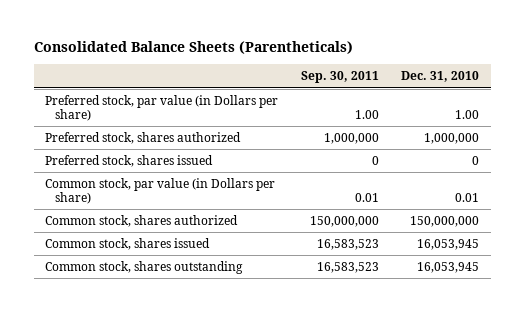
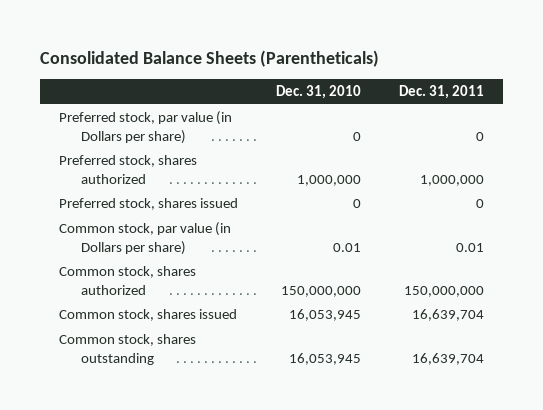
- | Sep. 30, 2011 | Dec. 31, 2010
+ | Dec. 31, 2010 | Dec. 31, 2011
- Preferred stock, par value (in Dollars per share) | 1.00 | 1.00
+ Preferred stock, par value (in Dollars per share) | 0 | 0

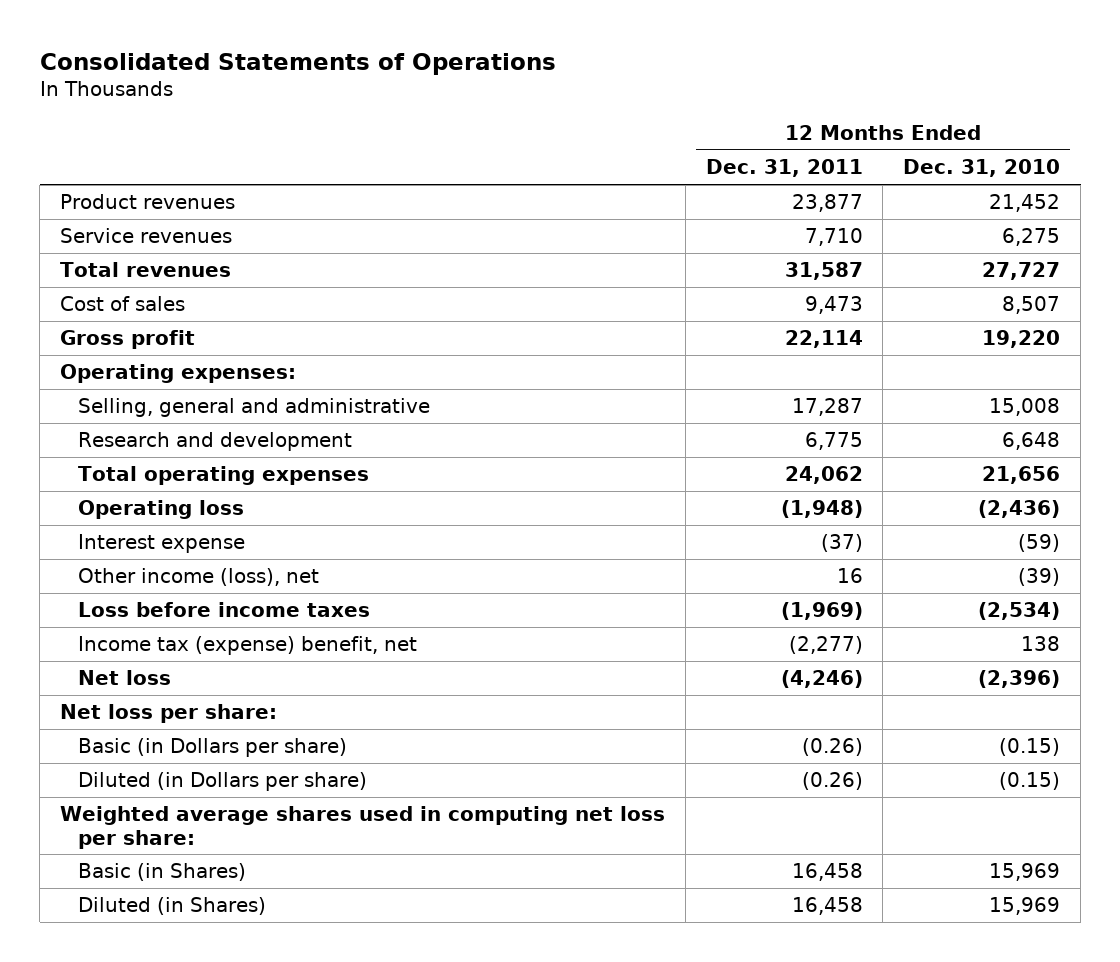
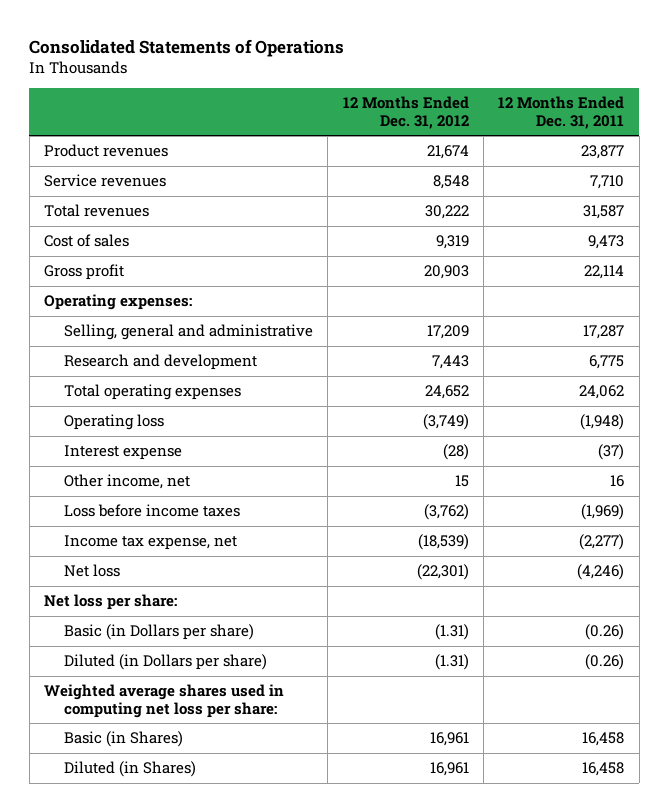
- | 12 Months Ended Dec. 31, 2011 | 12 Months Ended Dec. 31, 2010
+ | 12 Months Ended Dec. 31, 2012 | 12 Months Ended Dec. 31, 2011
- Other income (loss), net | 16 | (39)
+ Other income, net | 15 | 16
- Income tax (expense) benefit, net | (2,277) | 138
+ Income tax expense, net | (18,539) | (2,277)

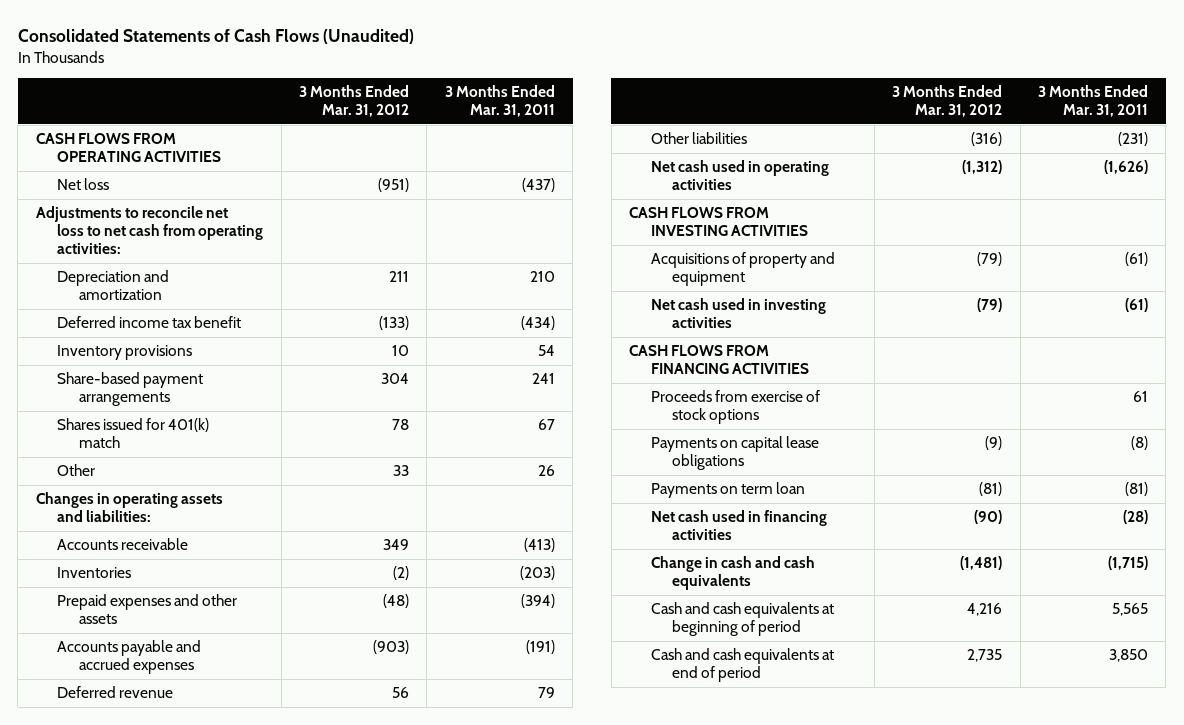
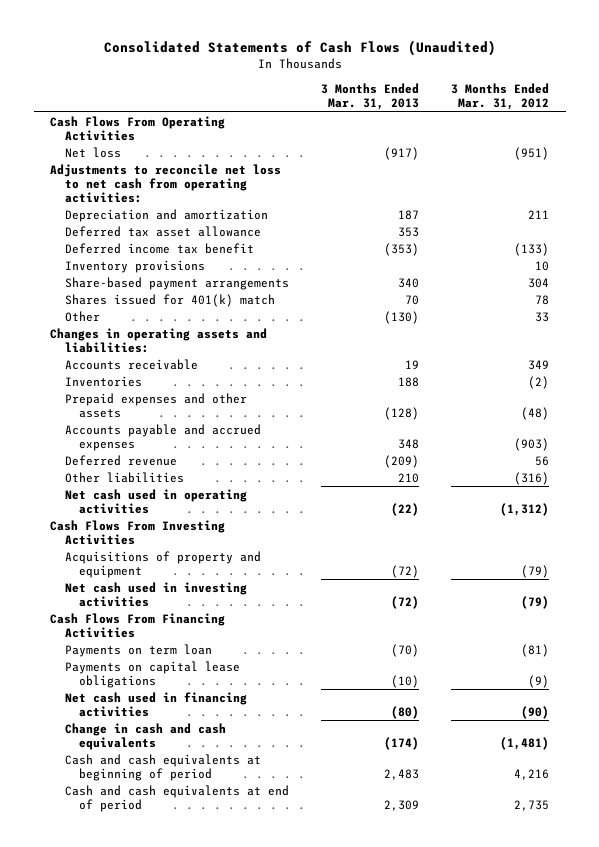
- | 3 Months Ended Mar. 31, 2012 | 3 Months Ended Mar. 31, 2011
+ | 3 Months Ended Mar. 31, 2013 | 3 Months Ended Mar. 31, 2012
- CASH FLOWS FROM OPERATING ACTIVITIES
+ Cash Flows From Operating Activities
+ Deferred tax asset allowance | 353 |
- CASH FLOWS FROM INVESTING ACTIVITIES
+ Cash Flows From Investing Activities
- CASH FLOWS FROM FINANCING ACTIVITIES
- Proceeds from exercise of stock options | | 61
+ Cash Flows From Financing Activities
moved down: Payments on capital lease obligations | (10) | (9)

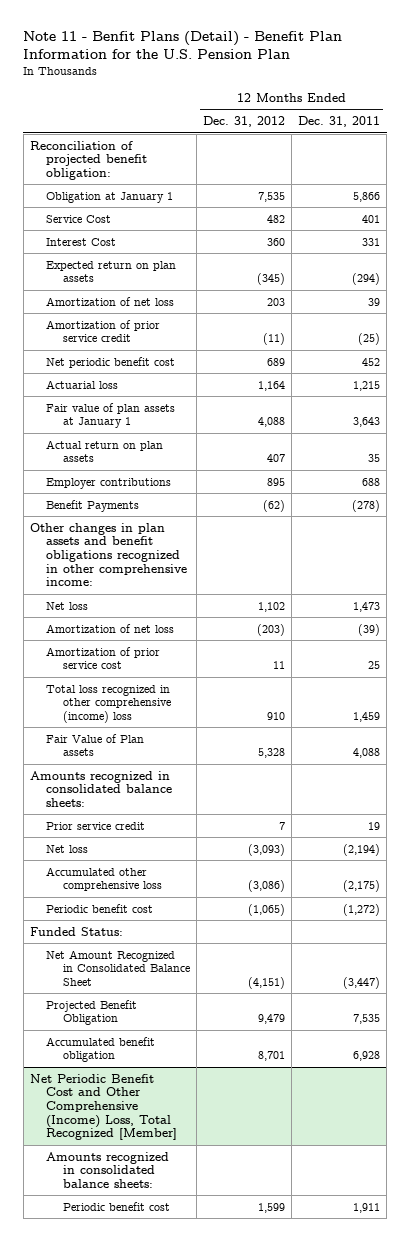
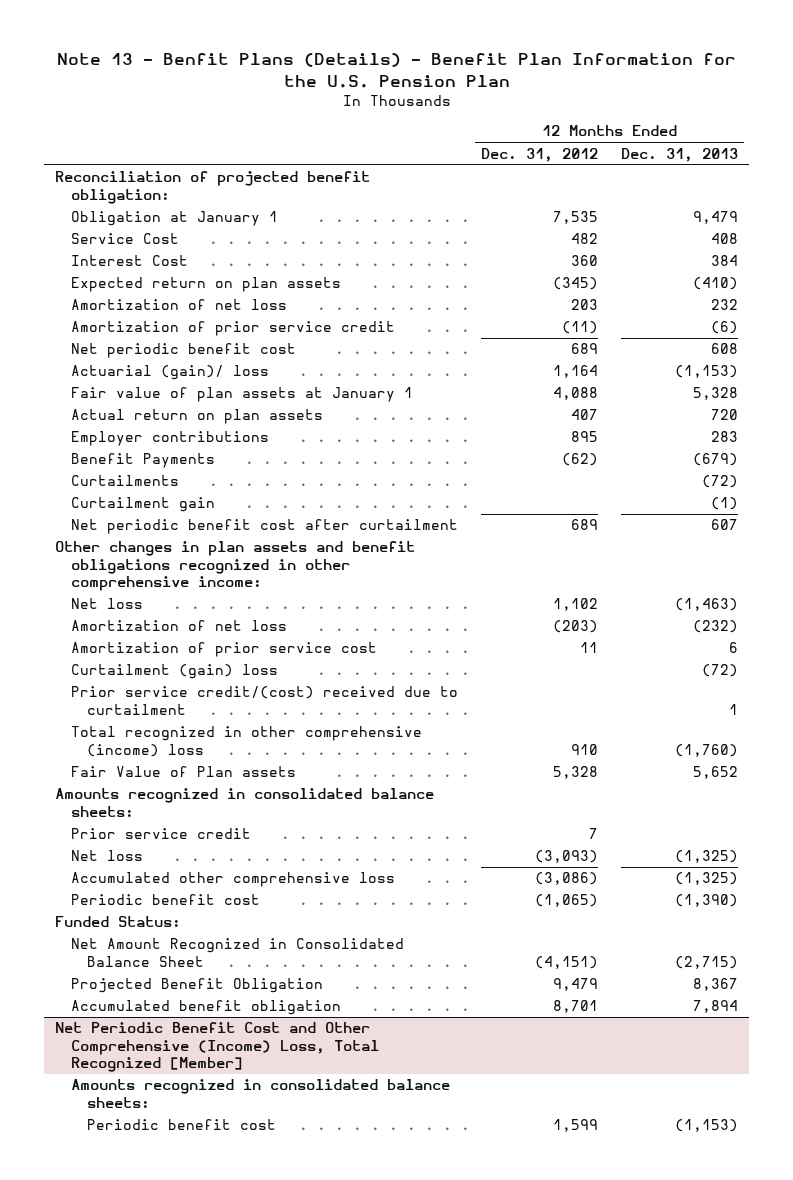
- Note 11 - Benfit Plans (Detail) - Benefit Plan Information for the U.S. Pension Plan
+ Note 13 - Benfit Plans (Details) - Benefit Plan Information for the U.S. Pension Plan
- | 12 Months Ended Dec. 31, 2012 | 12 Months Ended Dec. 31, 2011
+ | 12 Months Ended Dec. 31, 2012 | 12 Months Ended Dec. 31, 2013
- Actuarial loss | 1,164 | 1,215
+ Actuarial (gain)/ loss | 1,164 | (1,153)
+ Curtailments | | (72)
+ Curtailment gain | | (1)
+ Net periodic benefit cost after curtailment | 689 | 607
- Total loss recognized in other comprehensive (income) loss | 910 | 1,459
+ Curtailment (gain) loss | | (72)
+ Prior service credit/(cost) received due to curtailment | | 1
+ Total recognized in other comprehensive (income) loss | 910 | (1,760)

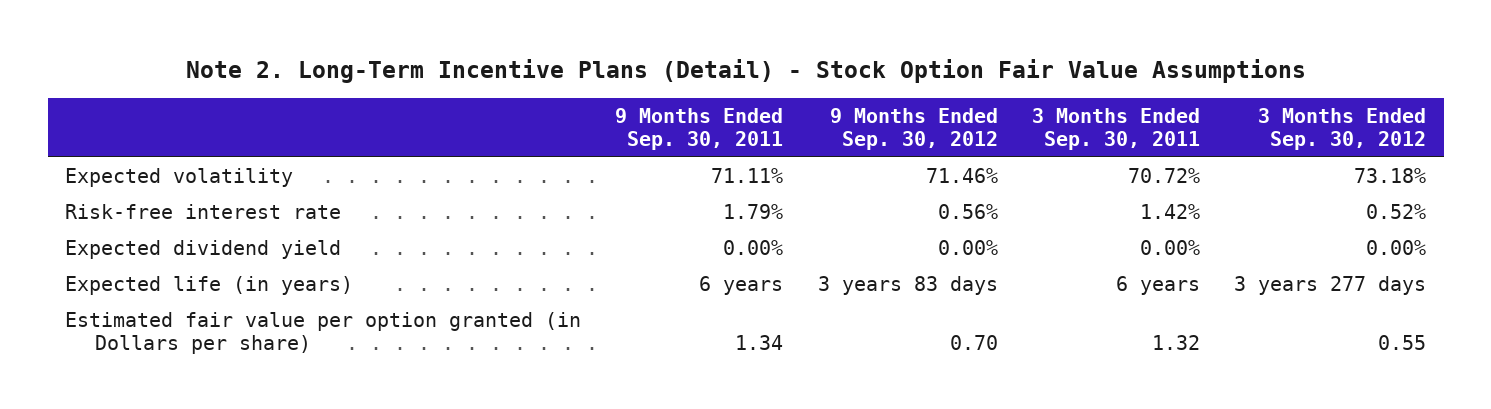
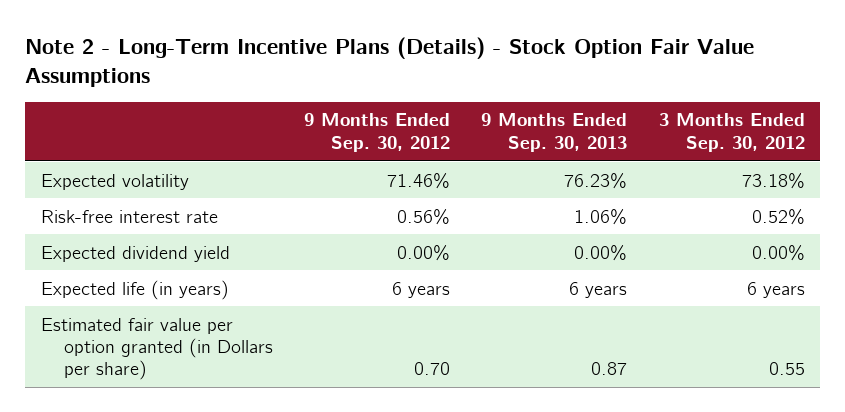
- Note 2. Long-Term Incentive Plans (Detail) - Stock Option Fair Value Assumptions
+ Note 2 - Long-Term Incentive Plans (Details) - Stock Option Fair Value Assumptions
- | 9 Months Ended Sep. 30, 2011 | 9 Months Ended Sep. 30, 2012 | 3 Months Ended Sep. 30, 2011 | 3 Months Ended Sep. 30, 2012
+ | 9 Months Ended Sep. 30, 2012 | 9 Months Ended Sep. 30, 2013 | 3 Months Ended Sep. 30, 2012
- Expected life (in years) | 6 years | 3 years 83 days | 6 years | 3 years 277 days
+ Expected life (in years) | 6 years | 6 years | 6 years

